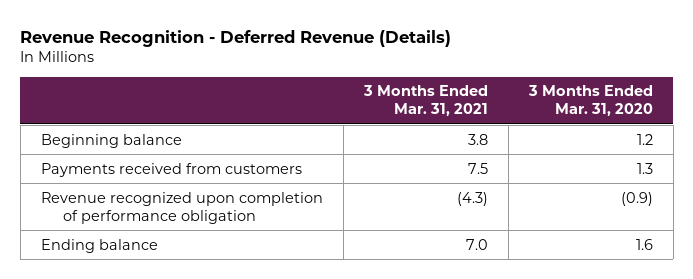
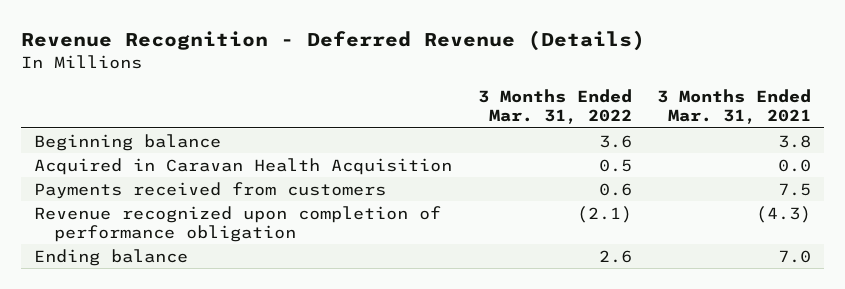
- | 3 Months Ended Mar. 31, 2021 | 3 Months Ended Mar. 31, 2020
+ | 3 Months Ended Mar. 31, 2022 | 3 Months Ended Mar. 31, 2021
+ Acquired in Caravan Health Acquisition | 0.5 | 0.0

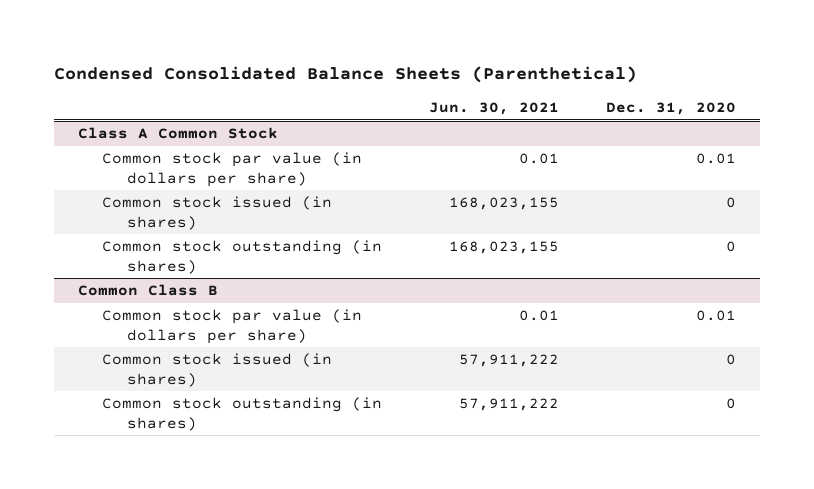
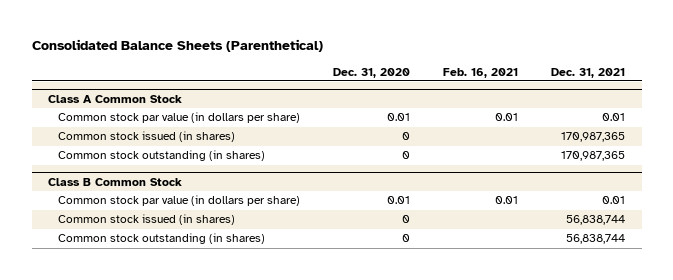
- Condensed Consolidated Balance Sheets (Parenthetical)
+ Consolidated Balance Sheets (Parenthetical)
- | Jun. 30, 2021 | Dec. 31, 2020
+ | Dec. 31, 2020 | Feb. 16, 2021 | Dec. 31, 2021
- Common Class B
+ Class B Common Stock

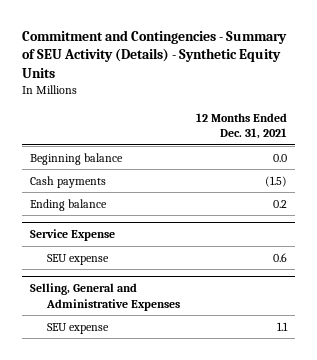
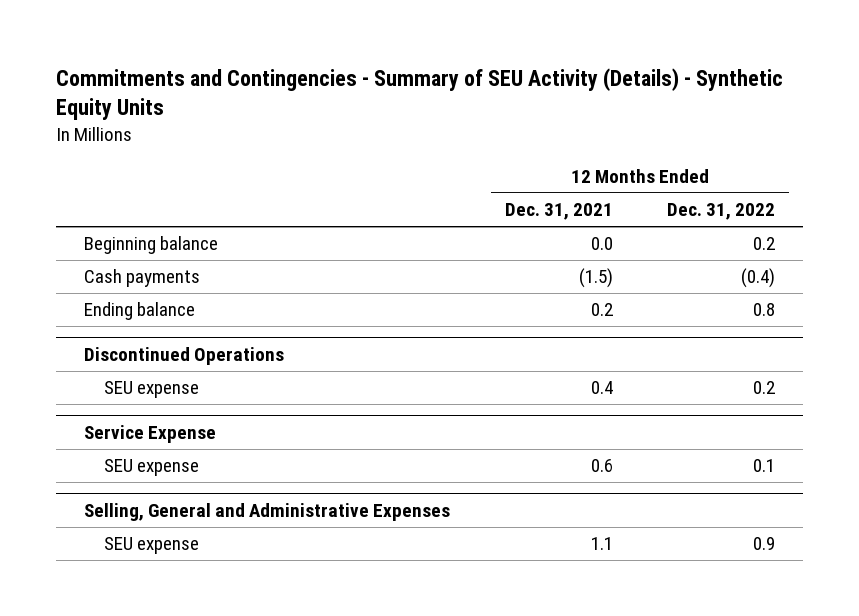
- Commitment and Contingencies - Summary of SEU Activity (Details) - Synthetic Equity Units
+ Commitments and Contingencies - Summary of SEU Activity (Details) - Synthetic Equity Units
- | 12 Months Ended Dec. 31, 2021
+ | 12 Months Ended Dec. 31, 2021 | 12 Months Ended Dec. 31, 2022
+ Discontinued Operations
+ SEU expense | 0.4 | 0.2

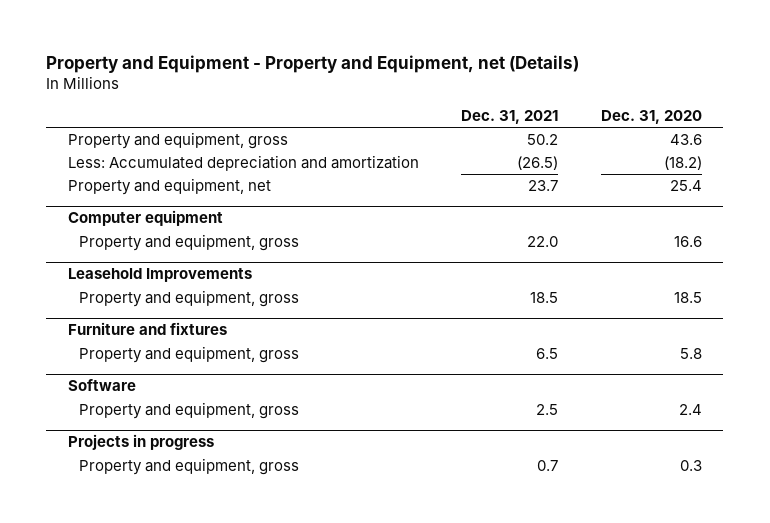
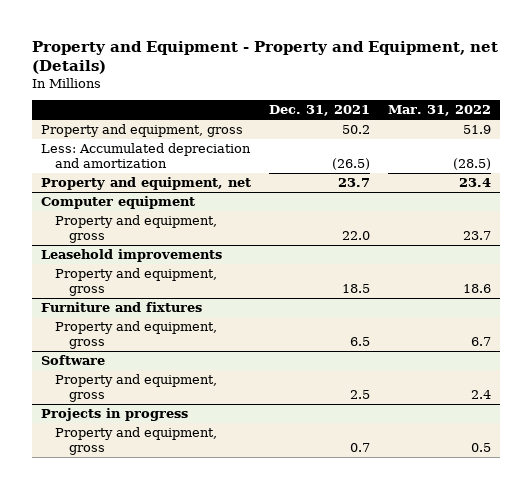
- | Dec. 31, 2021 | Dec. 31, 2020
+ | Dec. 31, 2021 | Mar. 31, 2022
- Leasehold Improvements
+ Leasehold improvements

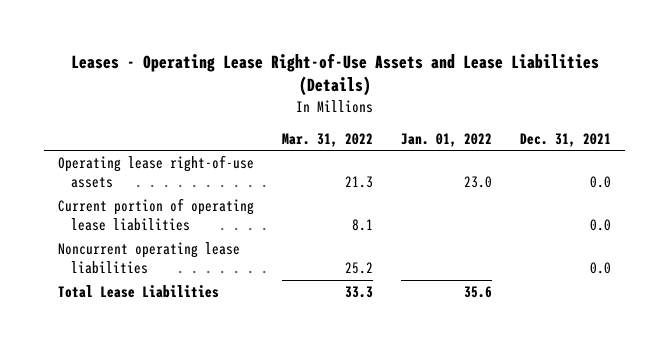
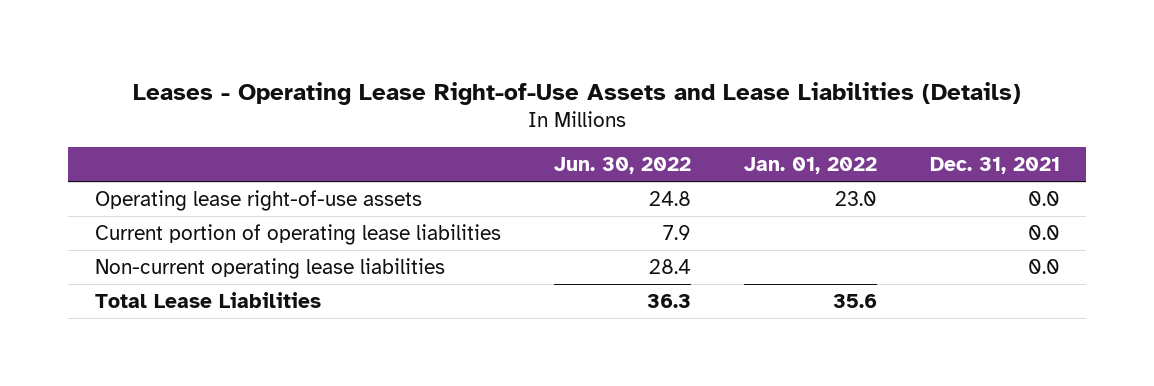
- | Mar. 31, 2022 | Jan. 01, 2022 | Dec. 31, 2021
+ | Jun. 30, 2022 | Jan. 01, 2022 | Dec. 31, 2021
- Noncurrent operating lease liabilities | 25.2 | | 0.0
+ Non-current operating lease liabilities | 28.4 | | 0.0

